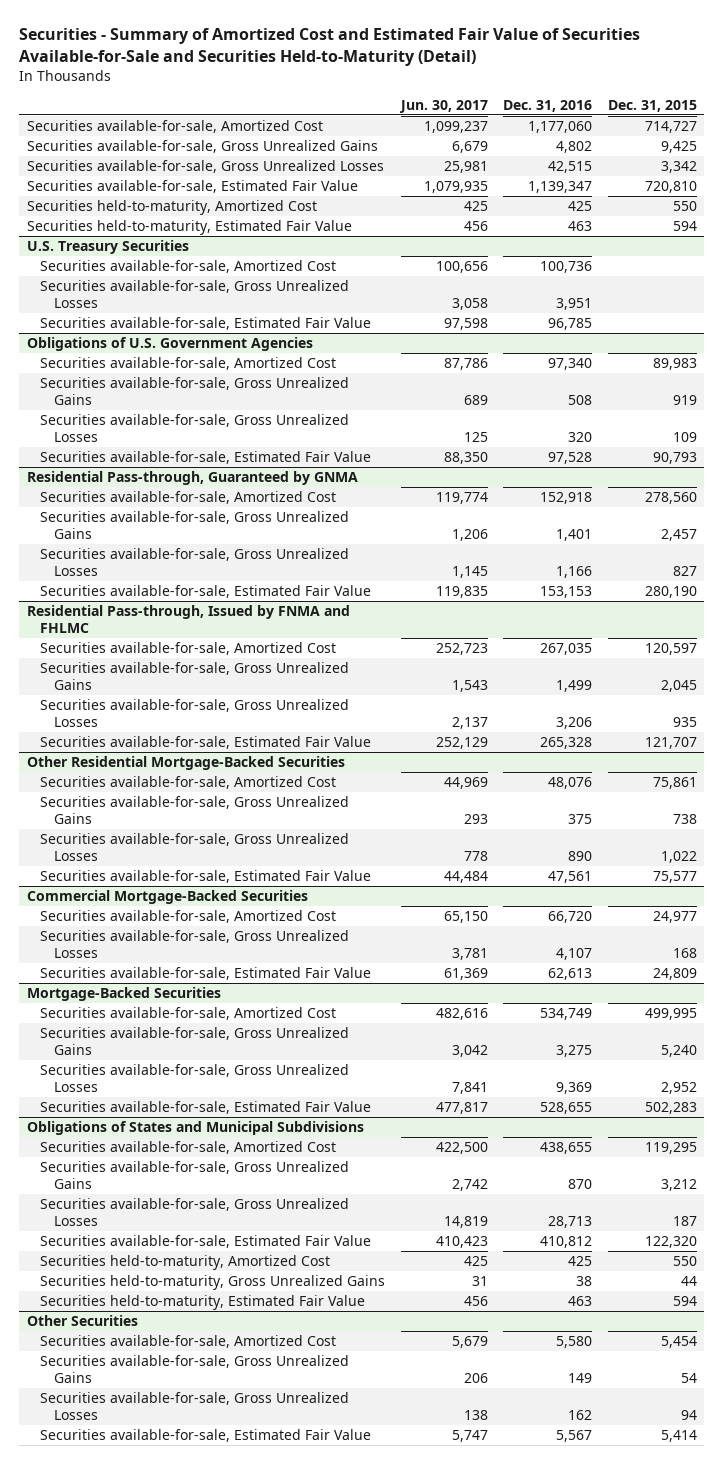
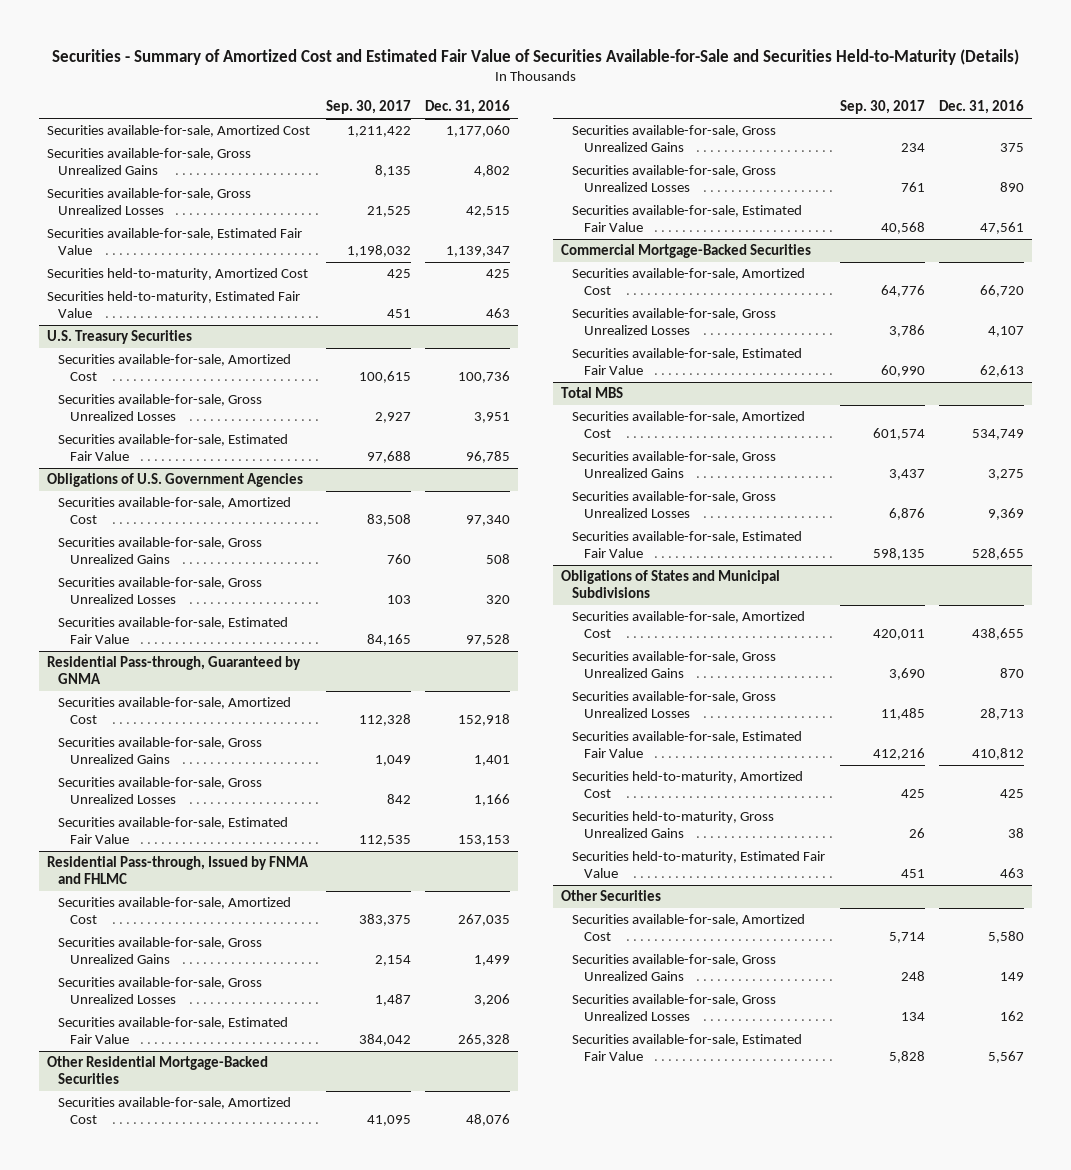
- Securities - Summary of Amortized Cost and Estimated Fair Value of Securities Available-for-Sale and Securities Held-to-Maturity (Detail)
+ Securities - Summary of Amortized Cost and Estimated Fair Value of Securities Available-for-Sale and Securities Held-to-Maturity (Details)
- | Jun. 30, 2017 | Dec. 31, 2016 | Dec. 31, 2015
+ | Sep. 30, 2017 | Dec. 31, 2016
- Mortgage-Backed Securities
+ Total MBS

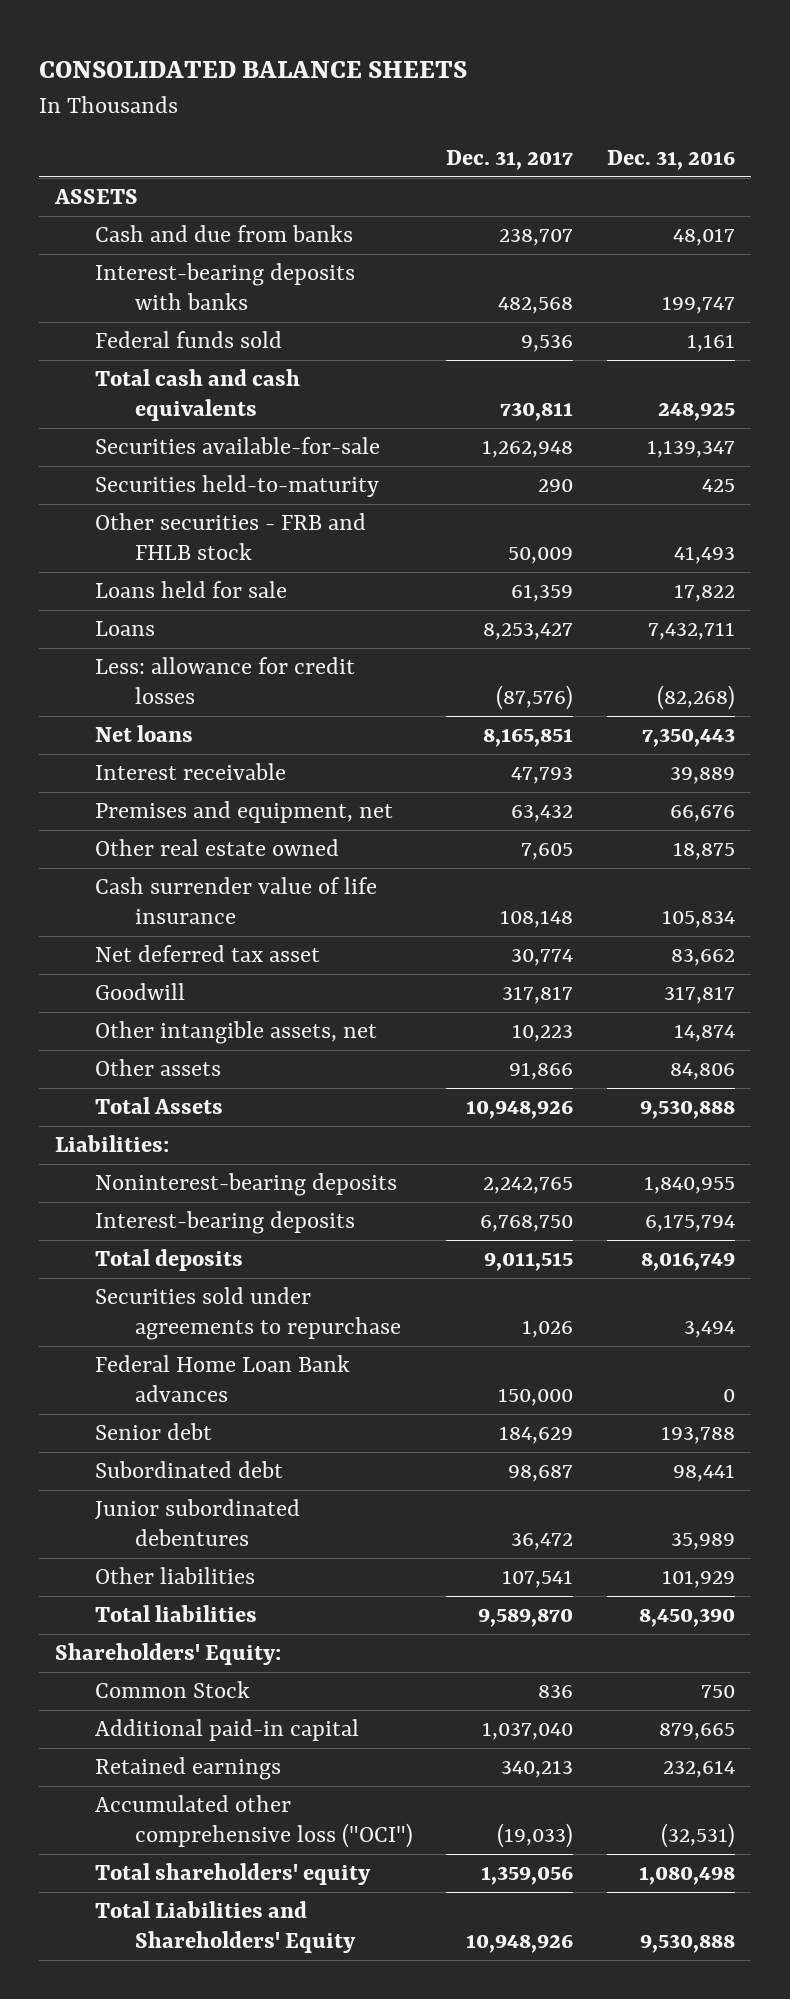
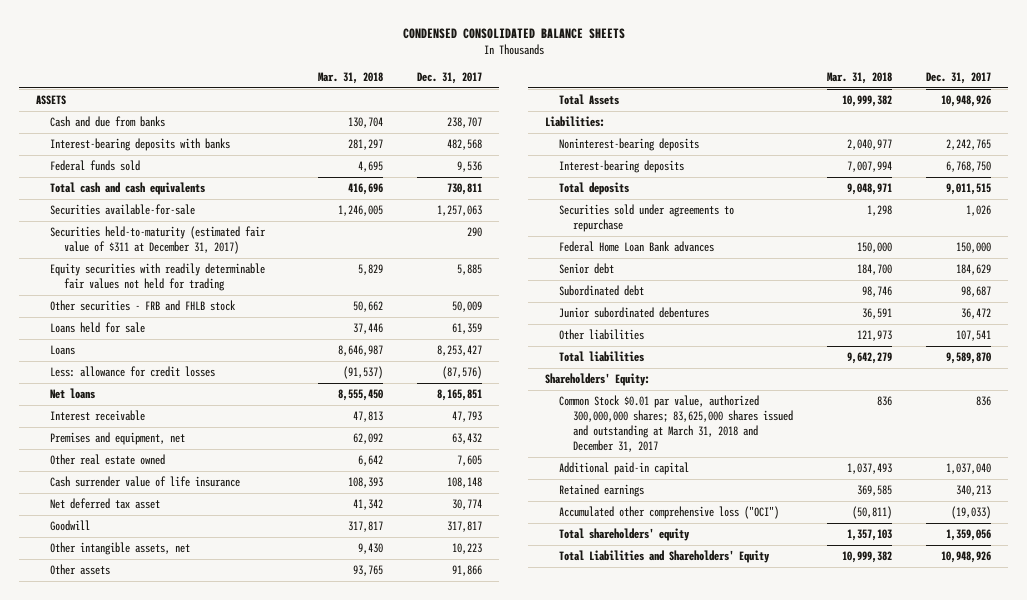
- CONSOLIDATED BALANCE SHEETS
+ CONDENSED CONSOLIDATED BALANCE SHEETS
- | Dec. 31, 2017 | Dec. 31, 2016
+ | Mar. 31, 2018 | Dec. 31, 2017
- Securities available-for-sale | 1,262,948 | 1,139,347
- Securities held-to-maturity | 290 | 425
+ Securities available-for-sale | 1,246,005 | 1,257,063
+ Securities held-to-maturity (estimated fair value of $311 at December 31, 2017) | | 290
+ Equity securities with readily determinable fair values not held for trading | 5,829 | 5,885
- Common Stock | 836 | 750
+ Common Stock $0.01 par value, authorized 300,000,000 shares; 83,625,000 shares issued and outstanding at March 31, 2018 and December 31, 2017 | 836 | 836

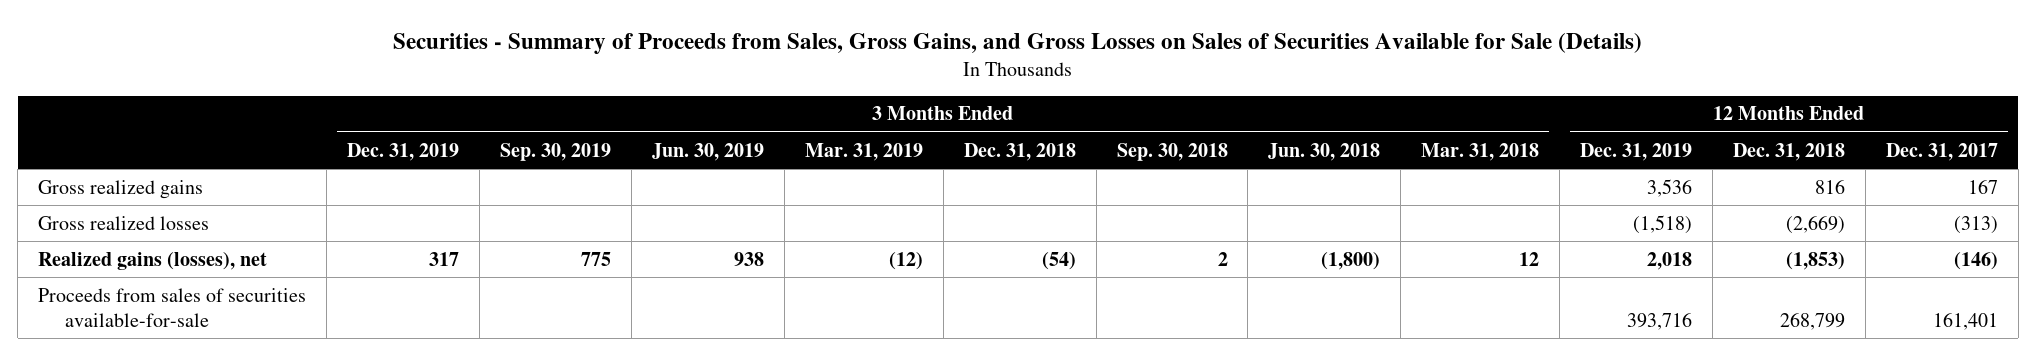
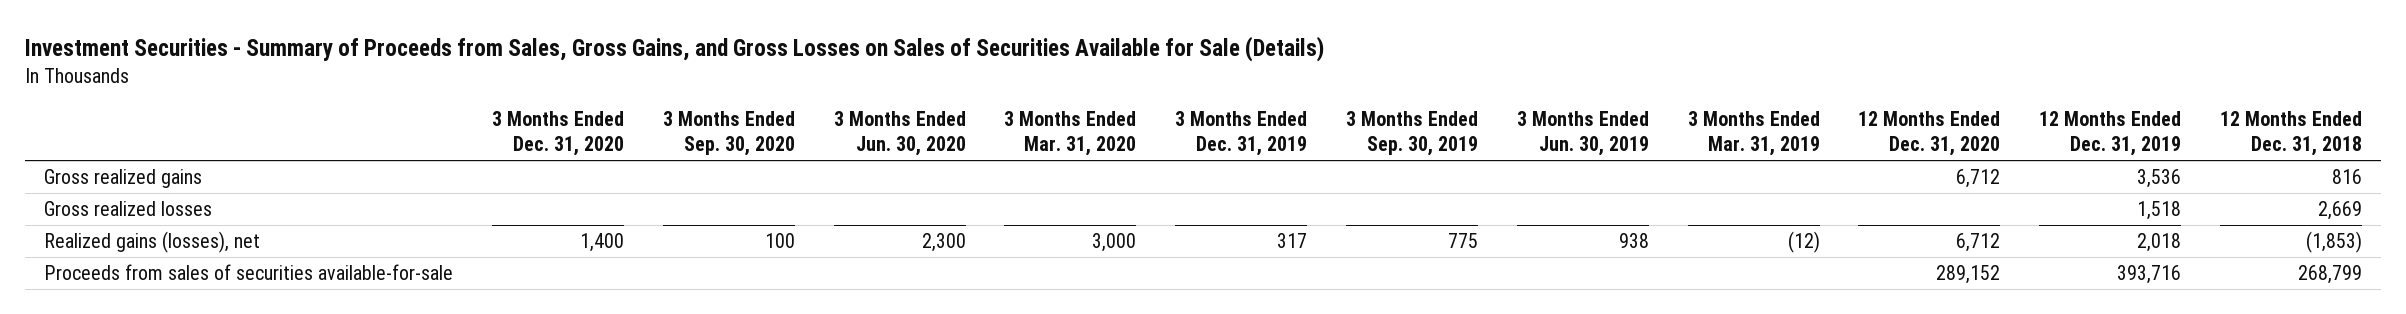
- Securities - Summary of Proceeds from Sales, Gross Gains, and Gross Losses on Sales of Securities Available for Sale (Details)
+ Investment Securities - Summary of Proceeds from Sales, Gross Gains, and Gross Losses on Sales of Securities Available for Sale (Details)
- | 3 Months Ended Dec. 31, 2019 | 3 Months Ended Sep. 30, 2019 | 3 Months Ended Jun. 30, 2019 | 3 Months Ended Mar. 31, 2019 | 3 Months Ended Dec. 31, 2018 | 3 Months Ended Sep. 30, 2018 | 3 Months Ended Jun. 30, 2018 | 3 Months Ended Mar. 31, 2018 | 12 Months Ended Dec. 31, 2019 | 12 Months Ended Dec. 31, 2018 | 12 Months Ended Dec. 31, 2017
+ | 3 Months Ended Dec. 31, 2020 | 3 Months Ended Sep. 30, 2020 | 3 Months Ended Jun. 30, 2020 | 3 Months Ended Mar. 31, 2020 | 3 Months Ended Dec. 31, 2019 | 3 Months Ended Sep. 30, 2019 | 3 Months Ended Jun. 30, 2019 | 3 Months Ended Mar. 31, 2019 | 12 Months Ended Dec. 31, 2020 | 12 Months Ended Dec. 31, 2019 | 12 Months Ended Dec. 31, 2018
- Gross realized losses | | | | | | | | | (1,518) | (2,669) | (313)
+ Gross realized losses | | | | | | | | | | 1,518 | 2,669

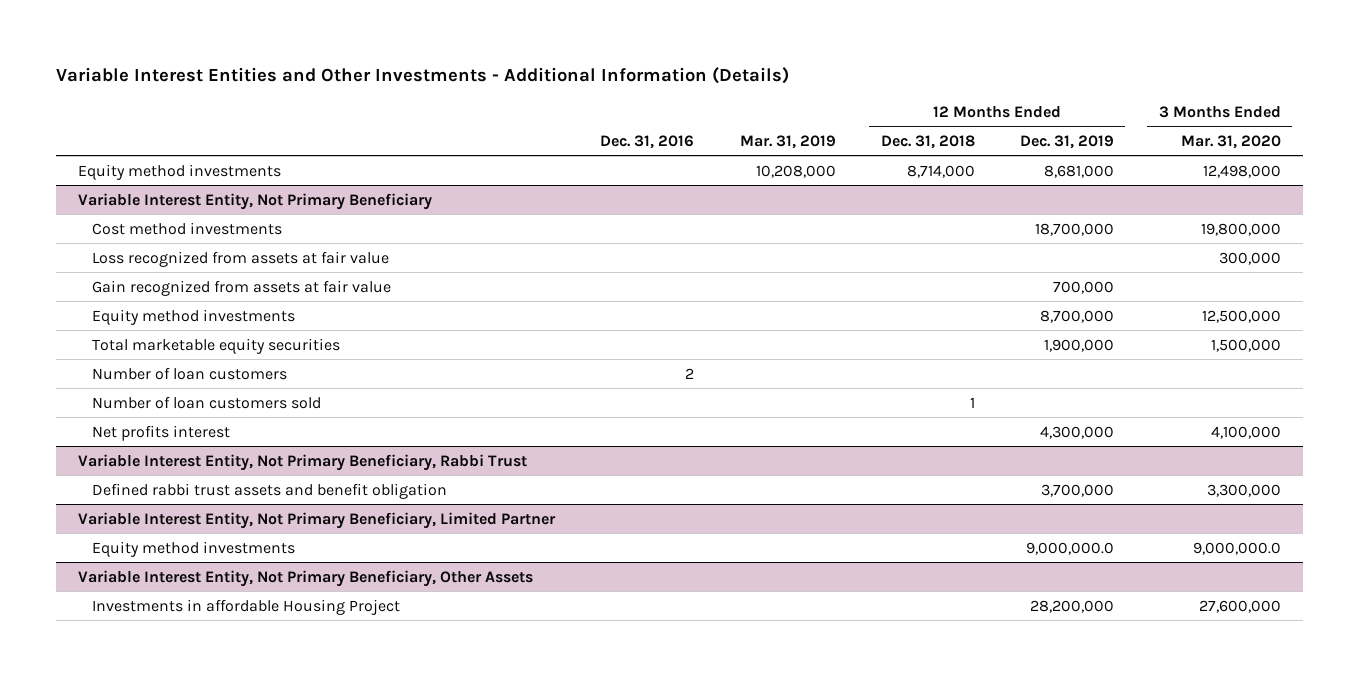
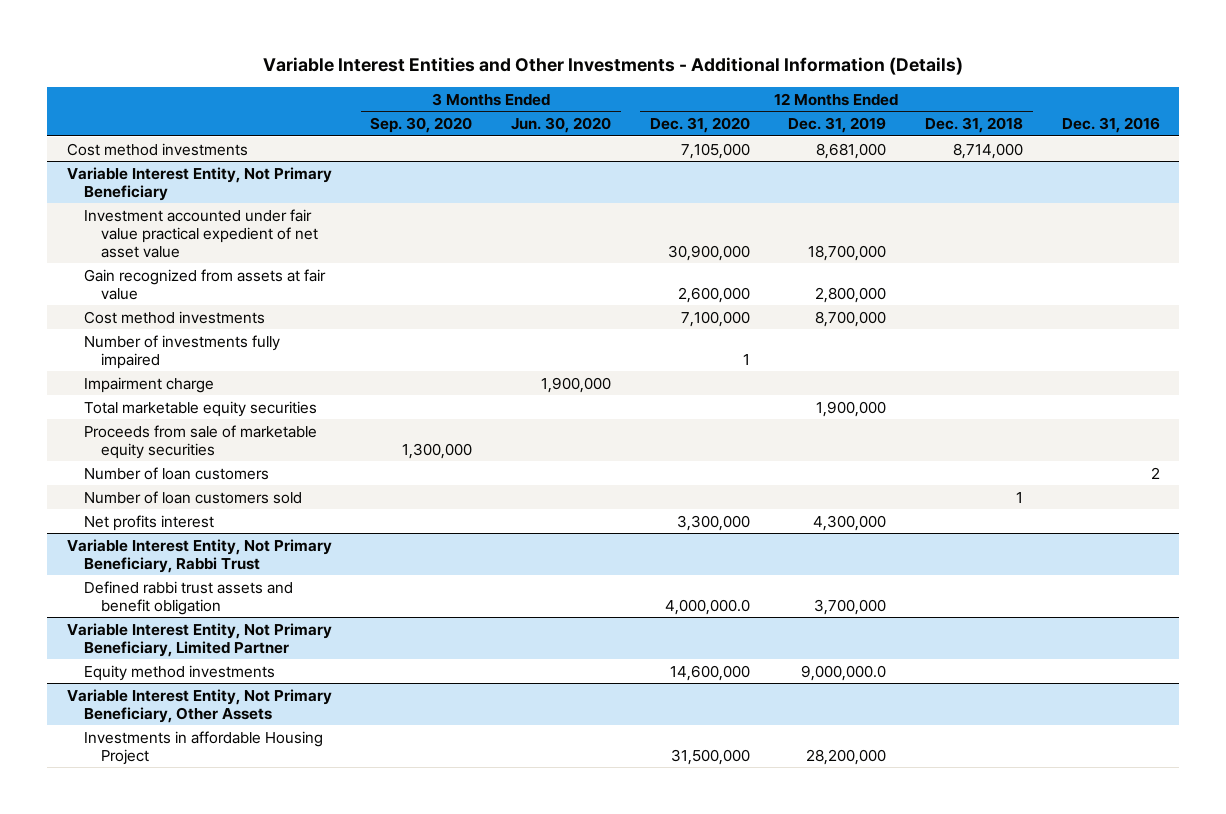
- | Dec. 31, 2016 | Mar. 31, 2019 | 12 Months Ended Dec. 31, 2018 | 12 Months Ended Dec. 31, 2019 | 3 Months Ended Mar. 31, 2020
+ | 3 Months Ended Sep. 30, 2020 | 3 Months Ended Jun. 30, 2020 | 12 Months Ended Dec. 31, 2020 | 12 Months Ended Dec. 31, 2019 | 12 Months Ended Dec. 31, 2018 | Dec. 31, 2016
- Equity method investments | | 10,208,000 | 8,714,000 | 8,681,000 | 12,498,000
+ Cost method investments | | | 7,105,000 | 8,681,000 | 8,714,000 |
@ Variable Interest Entity, Not Primary Beneficiary
- Cost method investments | | | | 18,700,000 | 19,800,000
- Loss recognized from assets at fair value | | | | | 300,000
- Gain recognized from assets at fair value | | | | 700,000 |
- Equity method investments | | | | 8,700,000 | 12,500,000
+ Investment accounted under fair value practical expedient of net asset value | | | 30,900,000 | 18,700,000 | |
+ Gain recognized from assets at fair value | | | 2,600,000 | 2,800,000 | |
+ Cost method investments | | | 7,100,000 | 8,700,000 | |
+ Number of investments fully impaired | | | 1 | | |
+ Impairment charge | | 1,900,000 | | | |
+ Proceeds from sale of marketable equity securities | 1,300,000 | | | | |

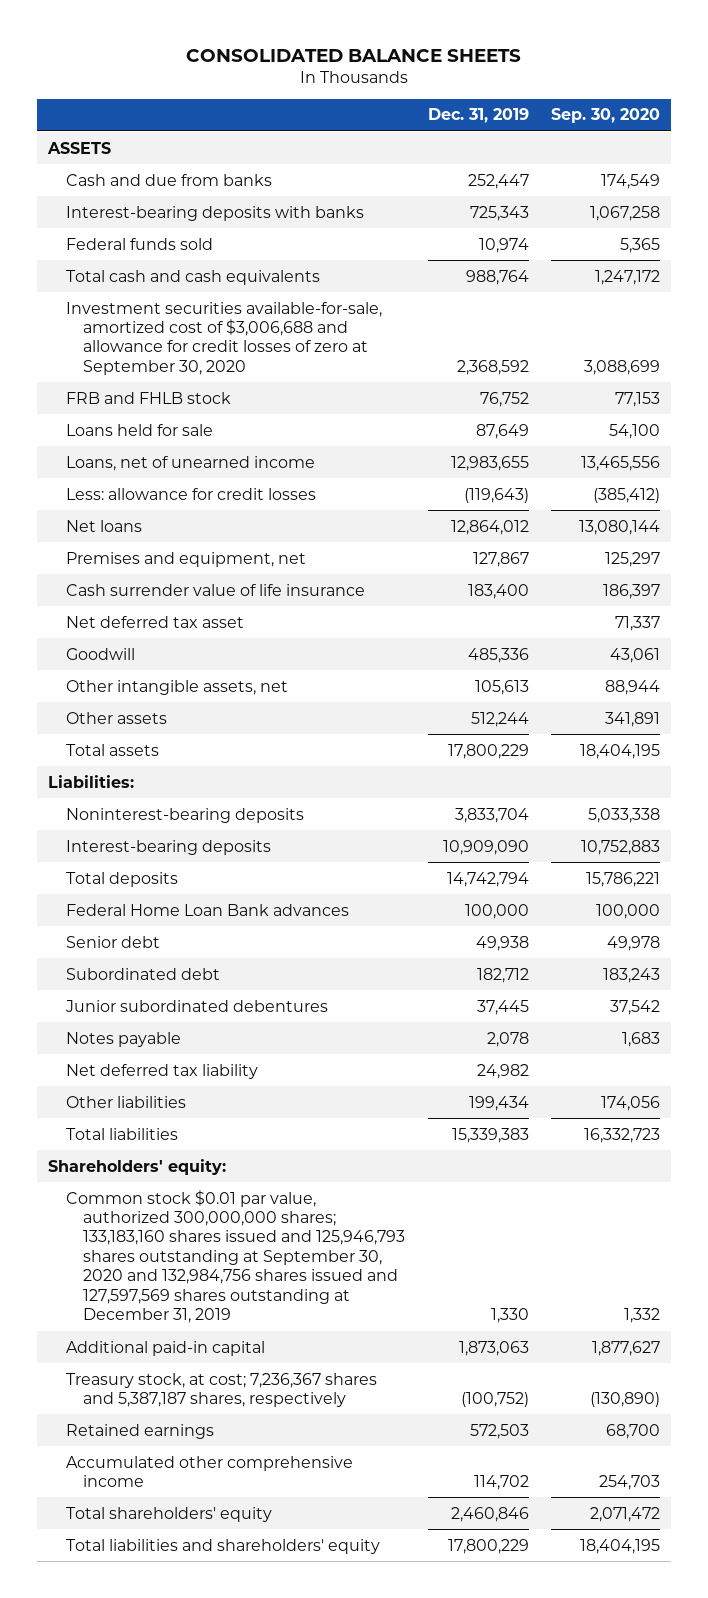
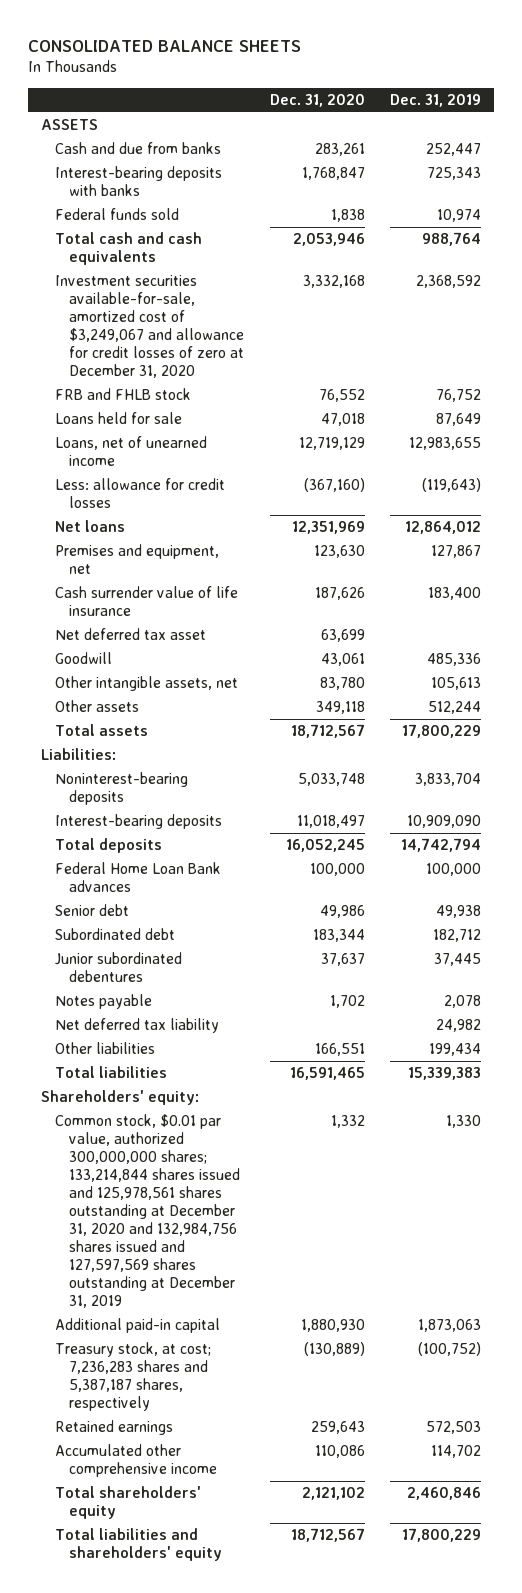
- | Dec. 31, 2019 | Sep. 30, 2020
+ | Dec. 31, 2020 | Dec. 31, 2019
- Investment securities available-for-sale, amortized cost of $3,006,688 and allowance for credit losses of zero at September 30, 2020 | 2,368,592 | 3,088,699
+ Investment securities available-for-sale, amortized cost of $3,249,067 and allowance for credit losses of zero at December 31, 2020 | 3,332,168 | 2,368,592
- Common stock $0.01 par value, authorized 300,000,000 shares; 133,183,160 shares issued and 125,946,793 shares outstanding at September 30, 2020 and 132,984,756 shares issued and 127,597,569 shares outstanding at December 31, 2019 | 1,330 | 1,332
+ Common stock, $0.01 par value, authorized 300,000,000 shares; 133,214,844 shares issued and 125,978,561 shares outstanding at December 31, 2020 and 132,984,756 shares issued and 127,597,569 shares outstanding at December 31, 2019 | 1,332 | 1,330
- Treasury stock, at cost; 7,236,367 shares and 5,387,187 shares, respectively | (100,752) | (130,890)
+ Treasury stock, at cost; 7,236,283 shares and 5,387,187 shares, respectively | (130,889) | (100,752)

